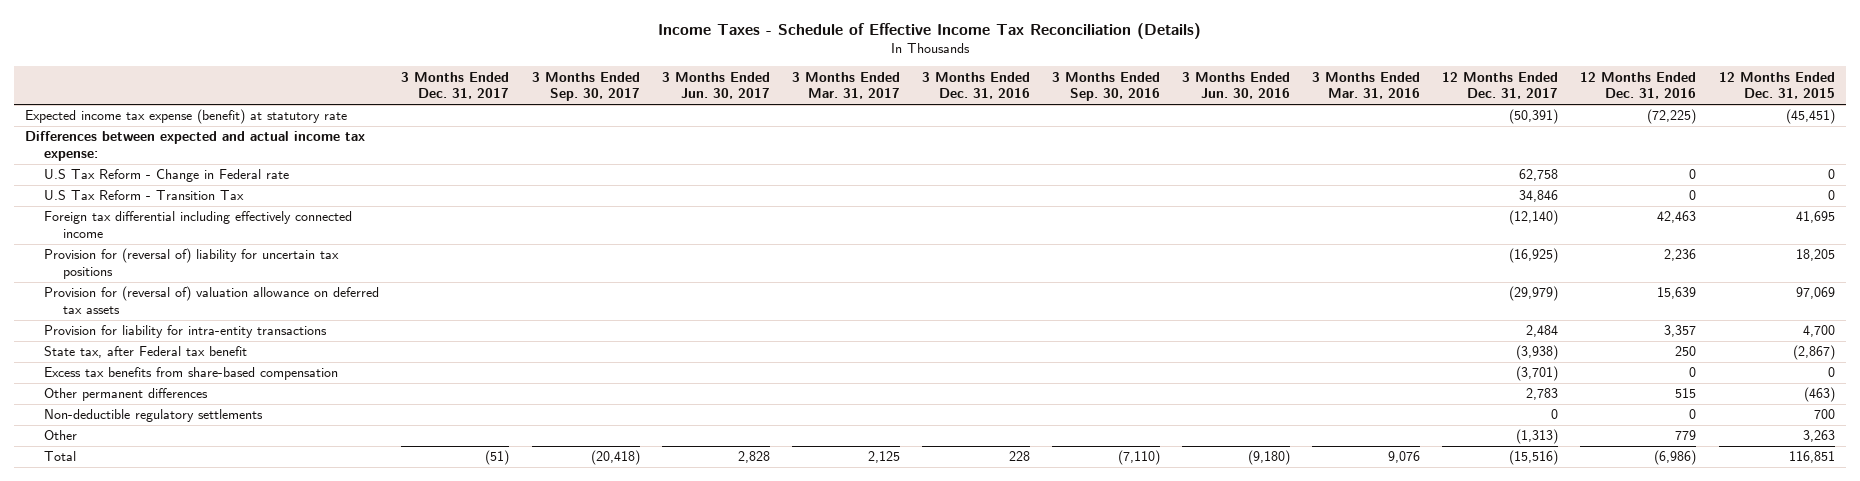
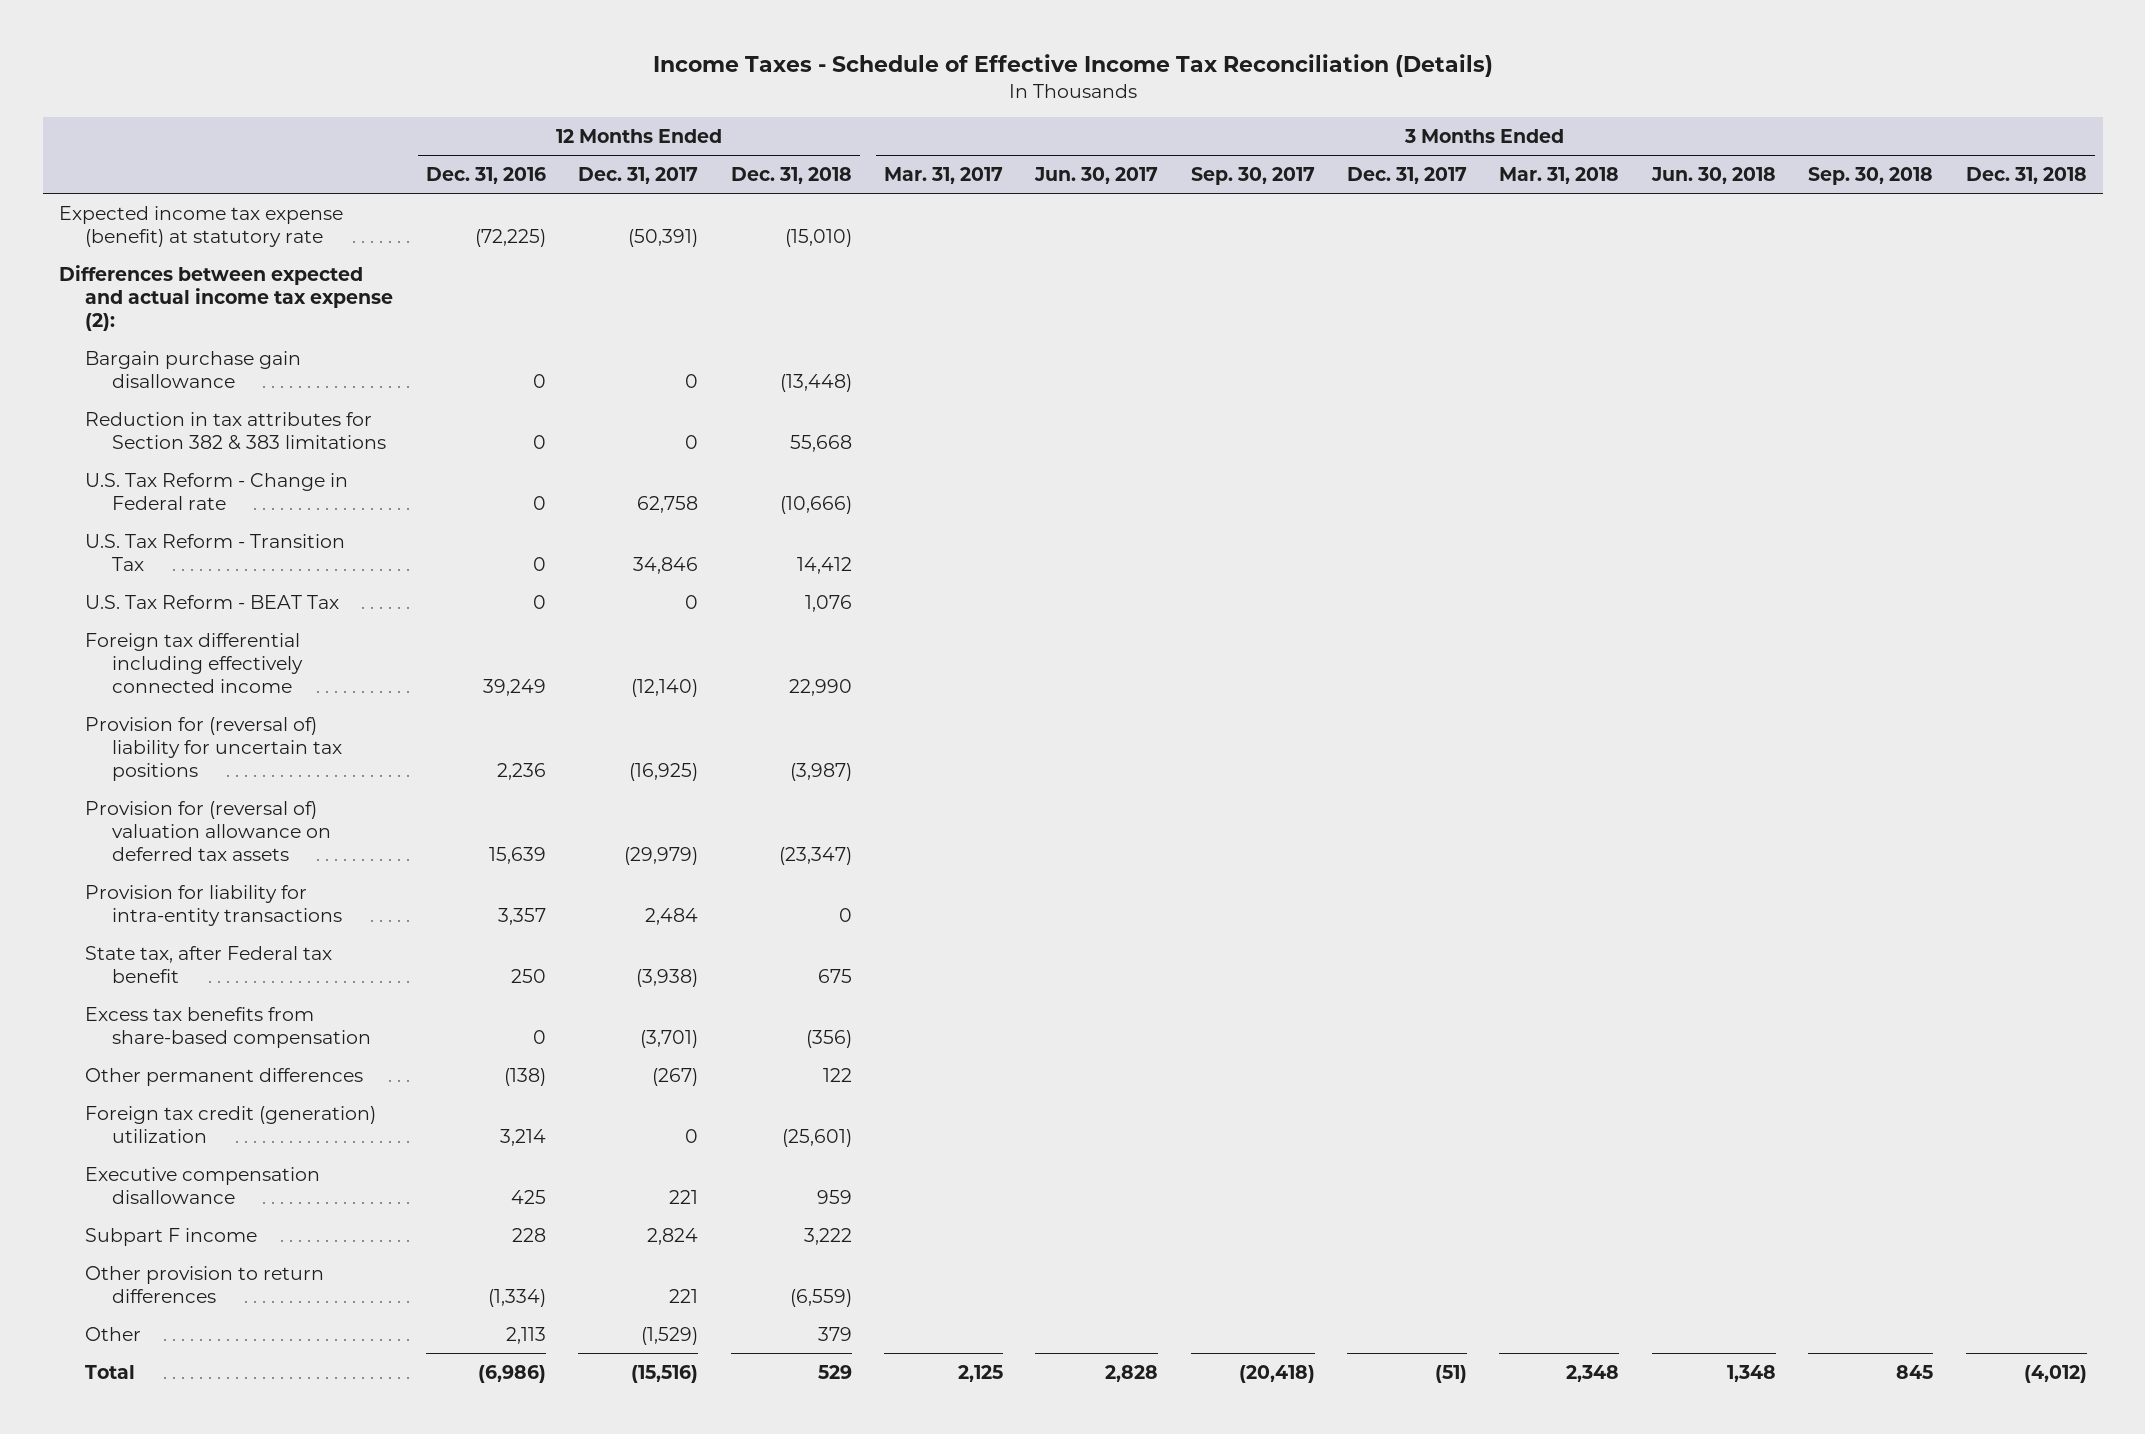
- | 3 Months Ended Dec. 31, 2017 | 3 Months Ended Sep. 30, 2017 | 3 Months Ended Jun. 30, 2017 | 3 Months Ended Mar. 31, 2017 | 3 Months Ended Dec. 31, 2016 | 3 Months Ended Sep. 30, 2016 | 3 Months Ended Jun. 30, 2016 | 3 Months Ended Mar. 31, 2016 | 12 Months Ended Dec. 31, 2017 | 12 Months Ended Dec. 31, 2016 | 12 Months Ended Dec. 31, 2015
+ | 12 Months Ended Dec. 31, 2016 | 12 Months Ended Dec. 31, 2017 | 12 Months Ended Dec. 31, 2018 | 3 Months Ended Mar. 31, 2017 | 3 Months Ended Jun. 30, 2017 | 3 Months Ended Sep. 30, 2017 | 3 Months Ended Dec. 31, 2017 | 3 Months Ended Mar. 31, 2018 | 3 Months Ended Jun. 30, 2018 | 3 Months Ended Sep. 30, 2018 | 3 Months Ended Dec. 31, 2018
- Differences between expected and actual income tax expense:
- U.S Tax Reform - Change in Federal rate | | | | | | | | | 62,758 | 0 | 0
- U.S Tax Reform - Transition Tax | | | | | | | | | 34,846 | 0 | 0
- Foreign tax differential including effectively connected income | | | | | | | | | (12,140) | 42,463 | 41,695
+ Differences between expected and actual income tax expense (2):
+ Bargain purchase gain disallowance | 0 | 0 | (13,448) | | | | | | | |
+ Reduction in tax attributes for Section 382 & 383 limitations | 0 | 0 | 55,668 | | | | | | | |
+ U.S. Tax Reform - Change in Federal rate | 0 | 62,758 | (10,666) | | | | | | | |
+ U.S. Tax Reform - Transition Tax | 0 | 34,846 | 14,412 | | | | | | | |
+ U.S. Tax Reform - BEAT Tax | 0 | 0 | 1,076 | | | | | | | |
+ Foreign tax differential including effectively connected income | 39,249 | (12,140) | 22,990 | | | | | | | |
- Other permanent differences | | | | | | | | | 2,783 | 515 | (463)
- Non-deductible regulatory settlements | | | | | | | | | 0 | 0 | 700
- Other | | | | | | | | | (1,313) | 779 | 3,263
+ Other permanent differences | (138) | (267) | 122 | | | | | | | |
+ Foreign tax credit (generation) utilization | 3,214 | 0 | (25,601) | | | | | | | |
+ Executive compensation disallowance | 425 | 221 | 959 | | | | | | | |
+ Subpart F income | 228 | 2,824 | 3,222 | | | | | | | |
+ Other provision to return differences | (1,334) | 221 | (6,559) | | | | | | | |
+ Other | 2,113 | (1,529) | 379 | | | | | | | |

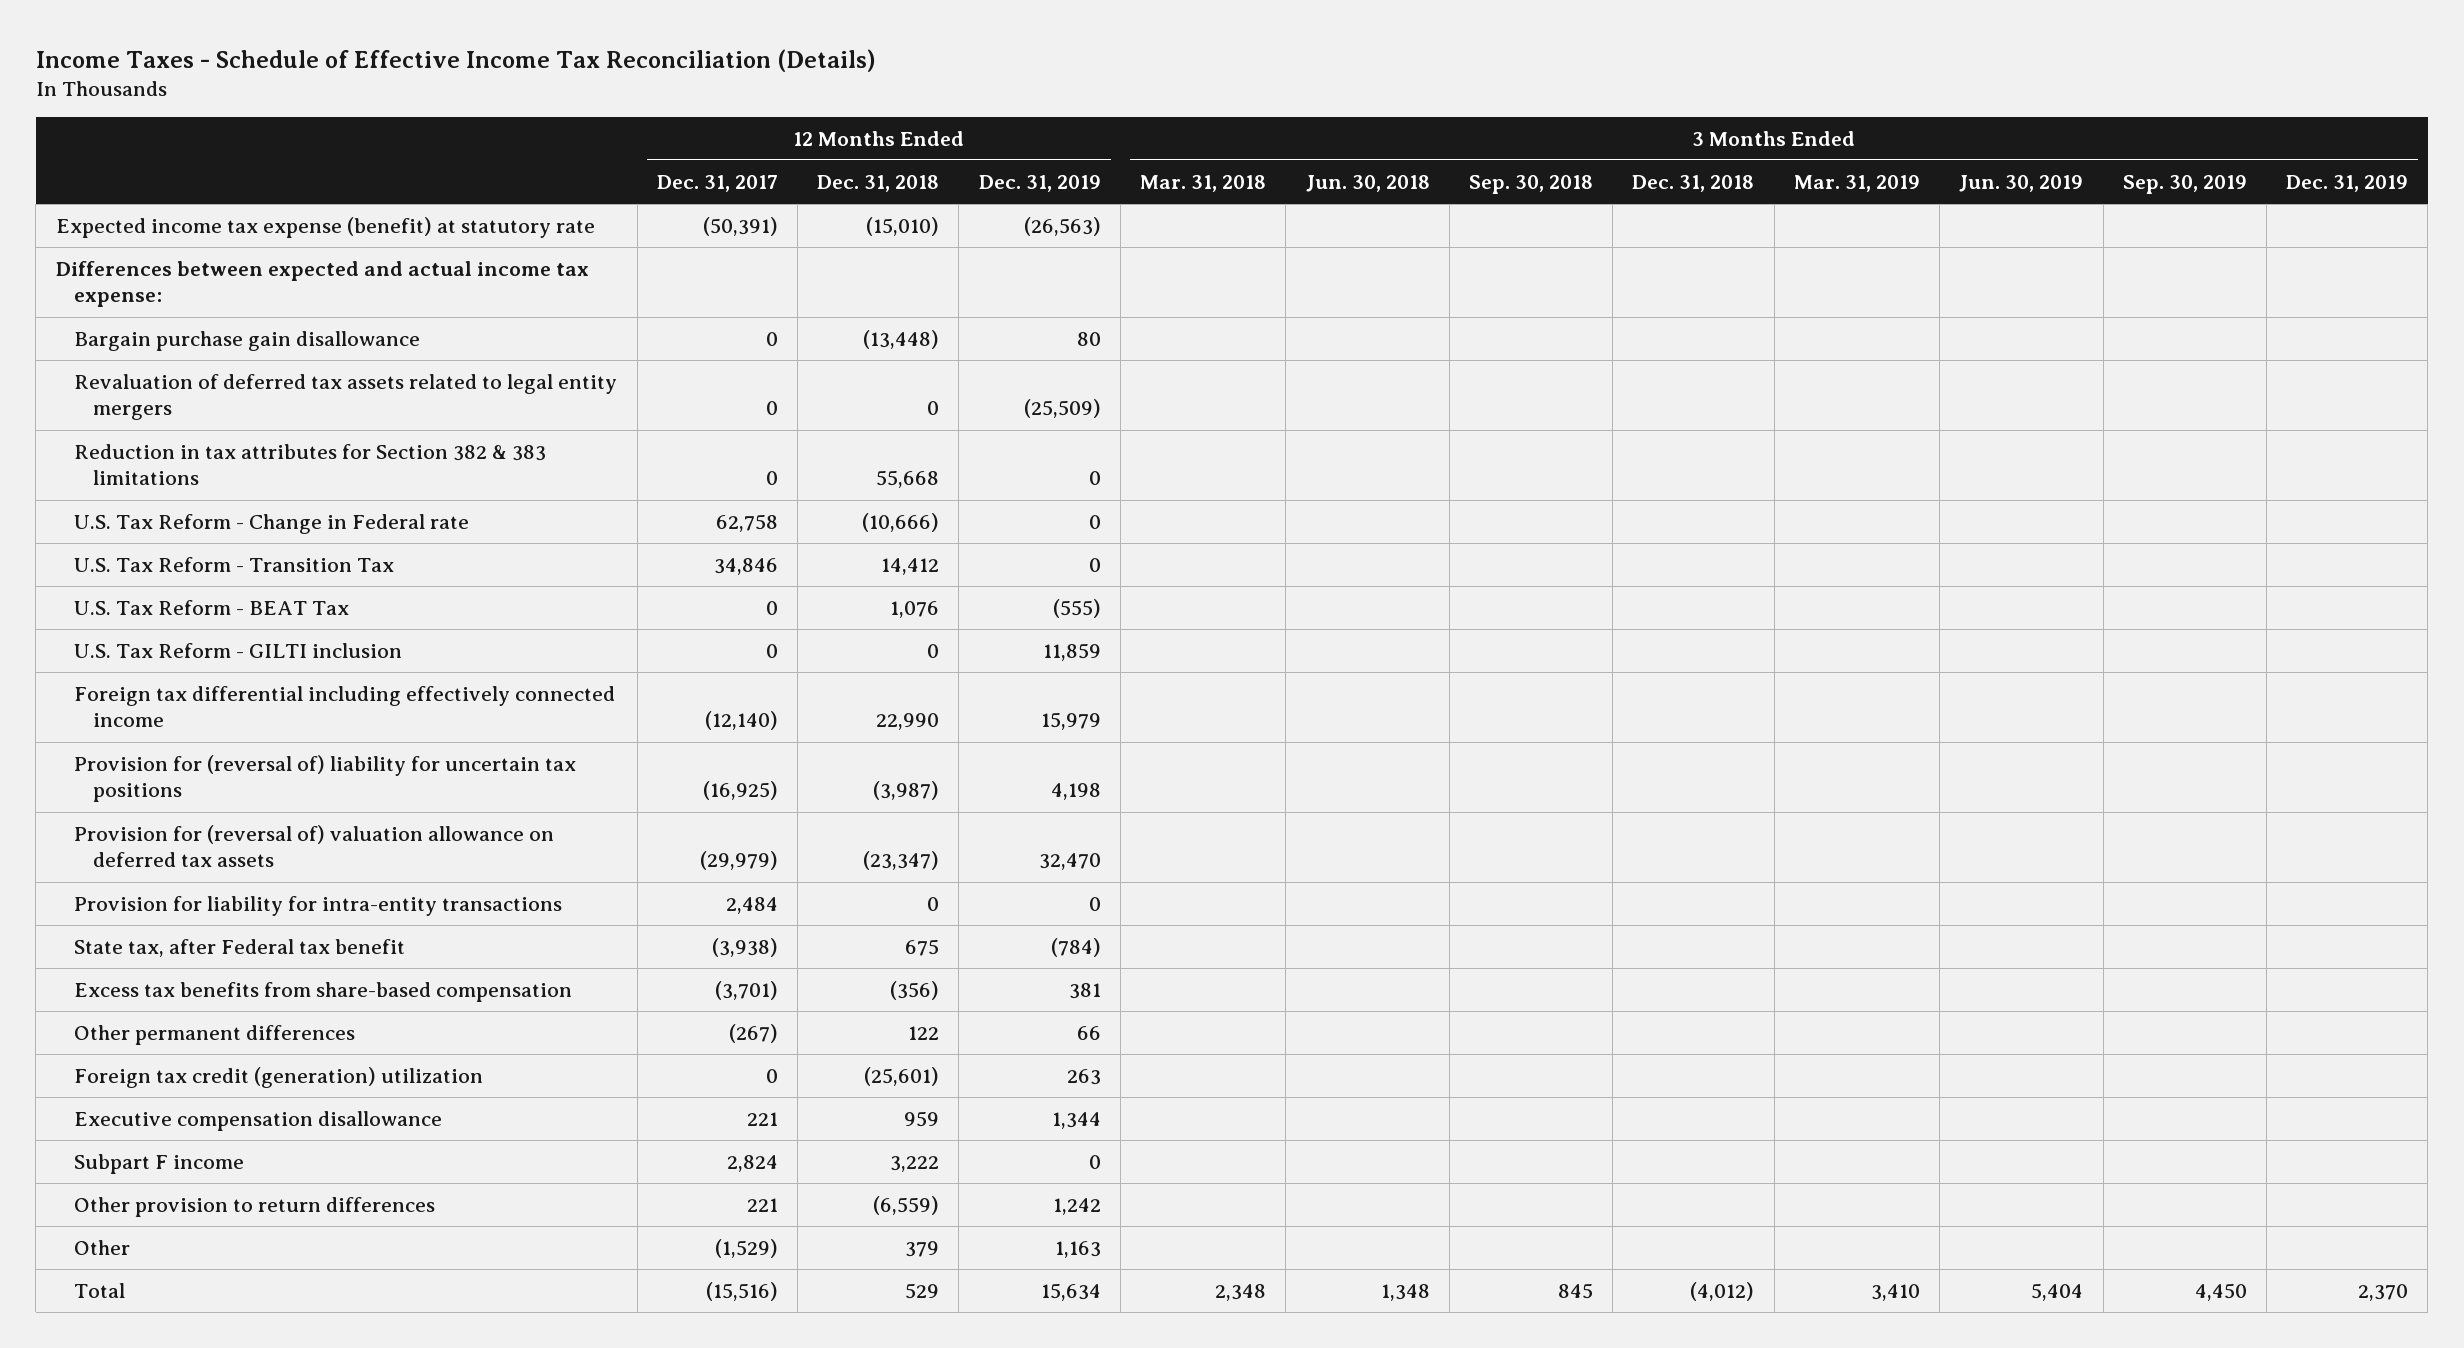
- | 12 Months Ended Dec. 31, 2016 | 12 Months Ended Dec. 31, 2017 | 12 Months Ended Dec. 31, 2018 | 3 Months Ended Mar. 31, 2017 | 3 Months Ended Jun. 30, 2017 | 3 Months Ended Sep. 30, 2017 | 3 Months Ended Dec. 31, 2017 | 3 Months Ended Mar. 31, 2018 | 3 Months Ended Jun. 30, 2018 | 3 Months Ended Sep. 30, 2018 | 3 Months Ended Dec. 31, 2018
+ | 12 Months Ended Dec. 31, 2017 | 12 Months Ended Dec. 31, 2018 | 12 Months Ended Dec. 31, 2019 | 3 Months Ended Mar. 31, 2018 | 3 Months Ended Jun. 30, 2018 | 3 Months Ended Sep. 30, 2018 | 3 Months Ended Dec. 31, 2018 | 3 Months Ended Mar. 31, 2019 | 3 Months Ended Jun. 30, 2019 | 3 Months Ended Sep. 30, 2019 | 3 Months Ended Dec. 31, 2019
- Differences between expected and actual income tax expense (2):
+ Differences between expected and actual income tax expense:
+ Revaluation of deferred tax assets related to legal entity mergers | 0 | 0 | (25,509) | | | | | | | |
+ U.S. Tax Reform - GILTI inclusion | 0 | 0 | 11,859 | | | | | | | |

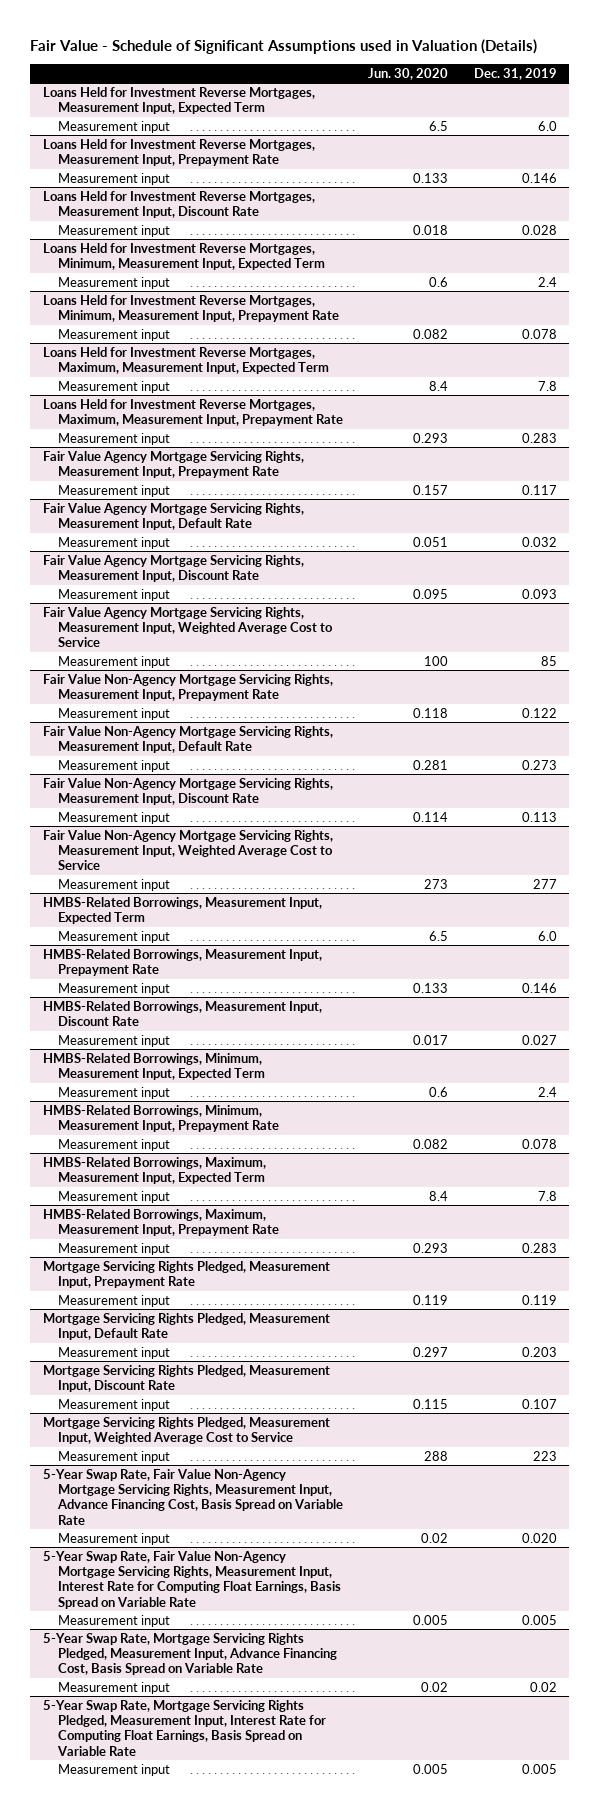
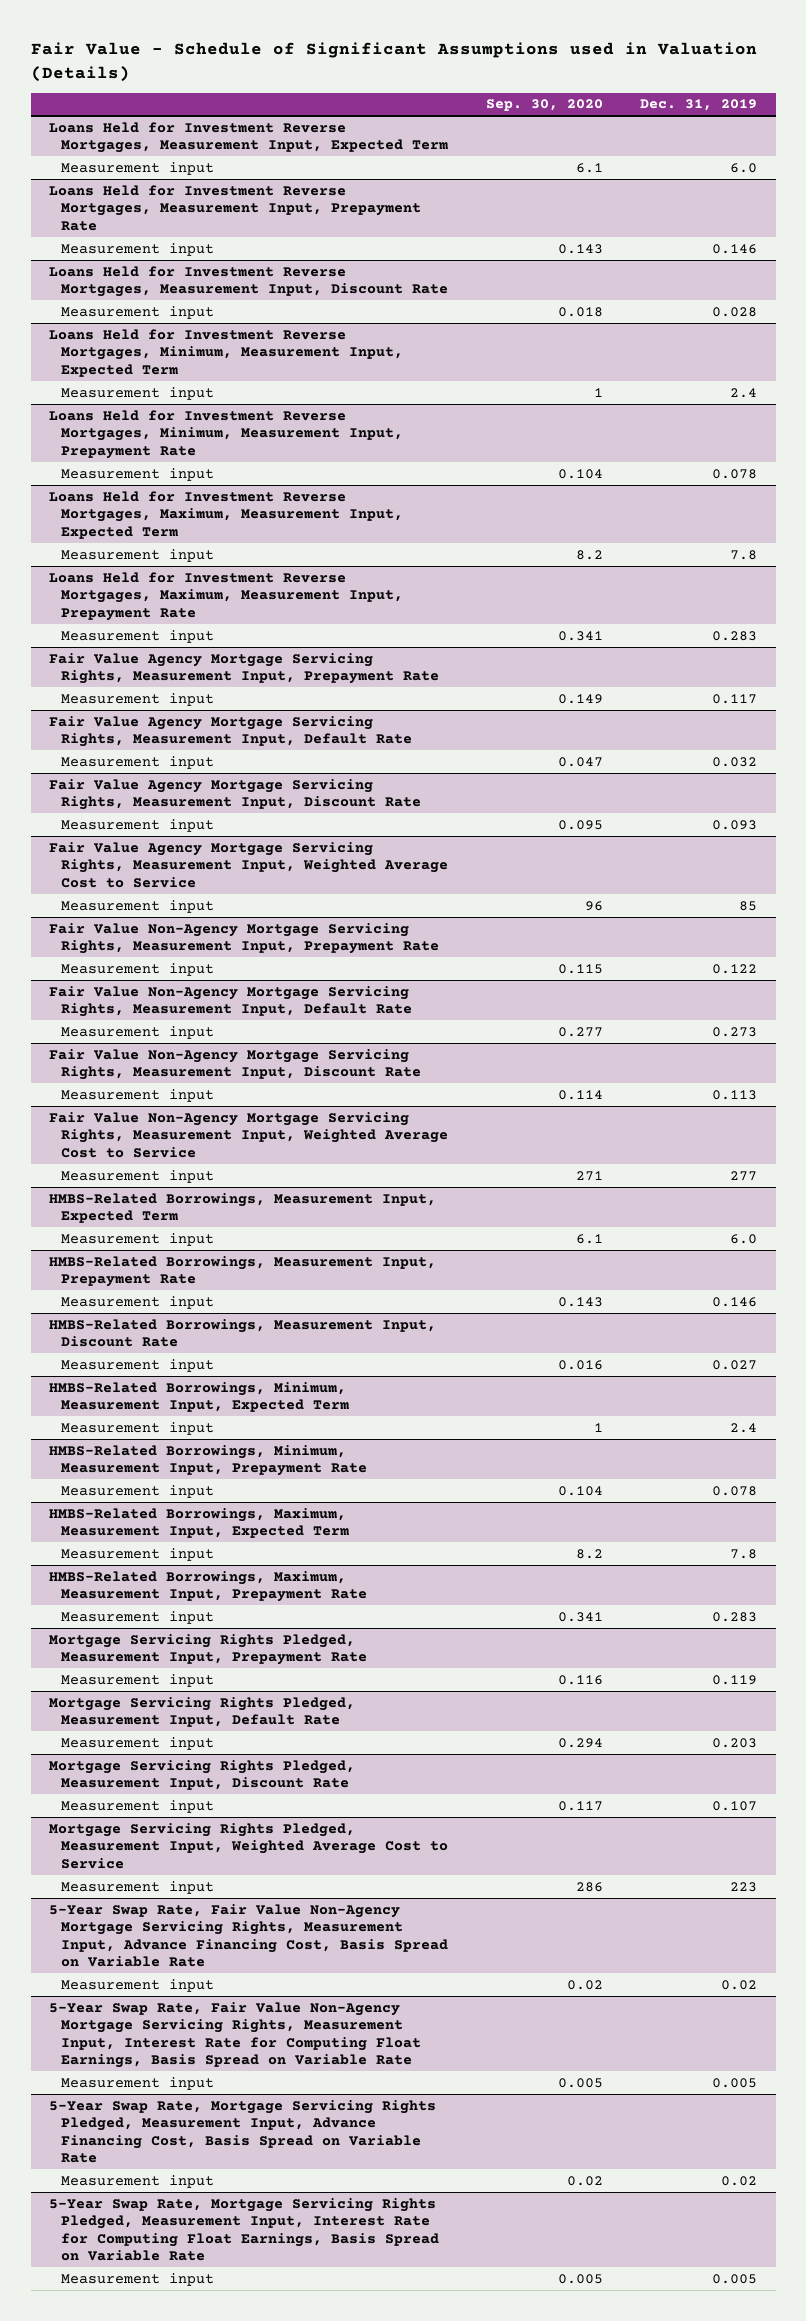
- | Jun. 30, 2020 | Dec. 31, 2019
+ | Sep. 30, 2020 | Dec. 31, 2019
@ 5-Year Swap Rate, Fair Value Non-Agency Mortgage Servicing Rights, Measurement Input, Advance Financing Cost, Basis Spread on Variable Rate
- Measurement input | 0.02 | 0.020
+ Measurement input | 0.02 | 0.02

